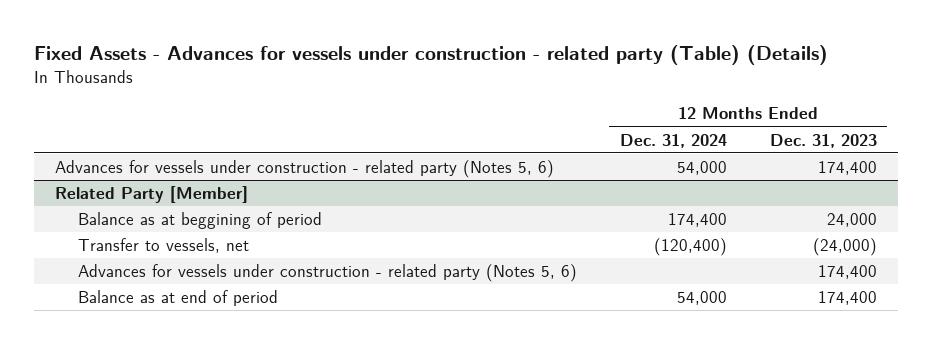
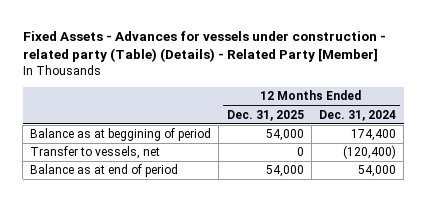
- Fixed Assets - Advances for vessels under construction - related party (Table) (Details)
+ Fixed Assets - Advances for vessels under construction - related party (Table) (Details) - Related Party [Member]
- | 12 Months Ended Dec. 31, 2024 | 12 Months Ended Dec. 31, 2023
+ | 12 Months Ended Dec. 31, 2025 | 12 Months Ended Dec. 31, 2024
- Advances for vessels under construction - related party (Notes 5, 6) | 54,000 | 174,400
- Related Party [Member]
- Advances for vessels under construction - related party (Notes 5, 6) | | 174,400

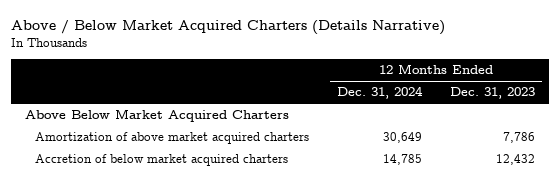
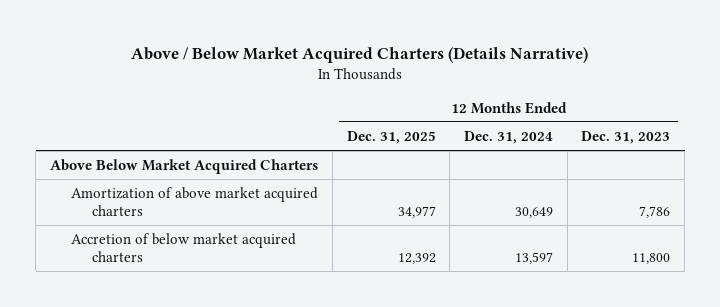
- | 12 Months Ended Dec. 31, 2024 | 12 Months Ended Dec. 31, 2023
+ | 12 Months Ended Dec. 31, 2025 | 12 Months Ended Dec. 31, 2024 | 12 Months Ended Dec. 31, 2023
- Accretion of below market acquired charters | 14,785 | 12,432
+ Accretion of below market acquired charters | 12,392 | 13,597 | 11,800

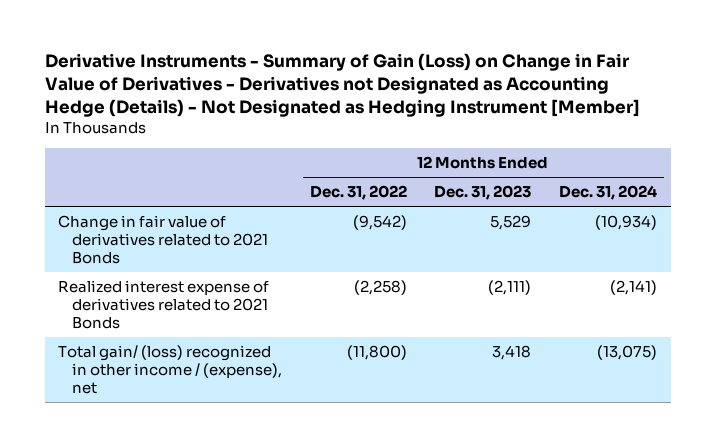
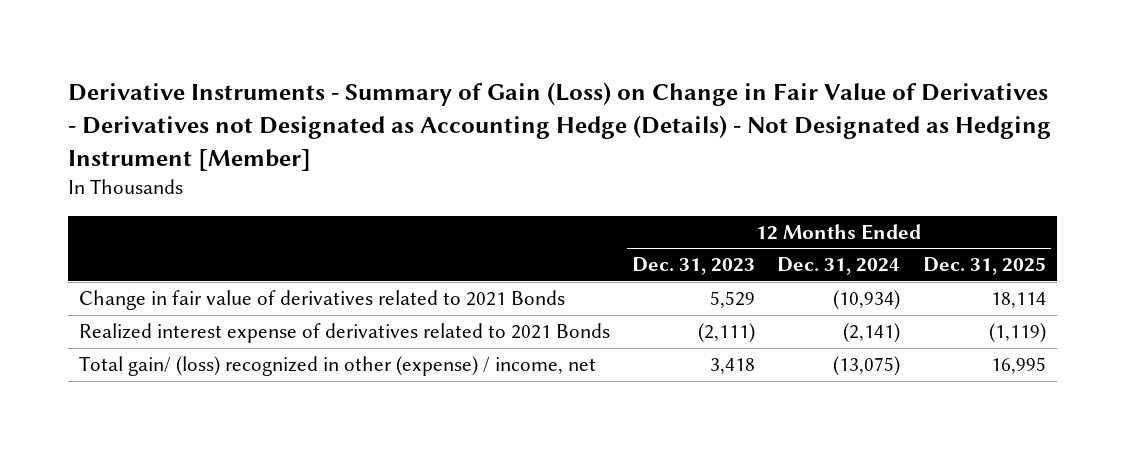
- | 12 Months Ended Dec. 31, 2022 | 12 Months Ended Dec. 31, 2023 | 12 Months Ended Dec. 31, 2024
+ | 12 Months Ended Dec. 31, 2023 | 12 Months Ended Dec. 31, 2024 | 12 Months Ended Dec. 31, 2025
- Total gain/ (loss) recognized in other income / (expense), net | (11,800) | 3,418 | (13,075)
+ Total gain/ (loss) recognized in other (expense) / income, net | 3,418 | (13,075) | 16,995

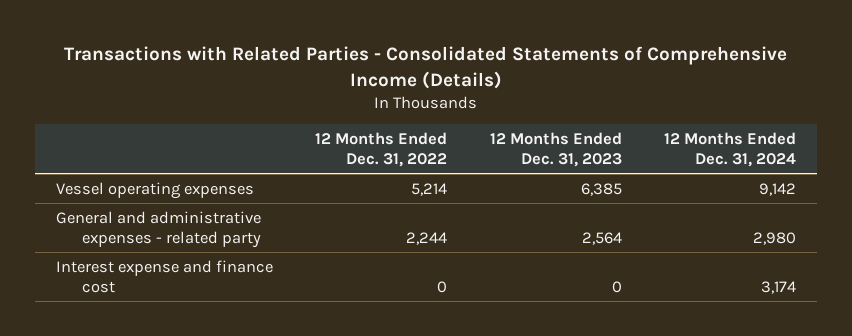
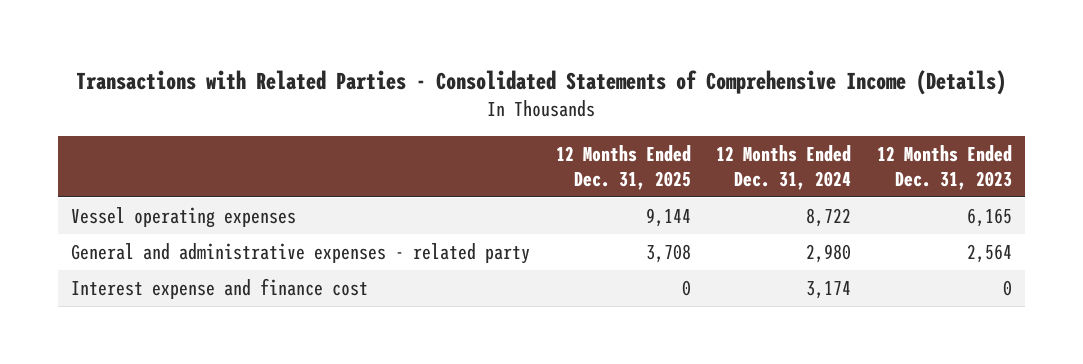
- | 12 Months Ended Dec. 31, 2022 | 12 Months Ended Dec. 31, 2023 | 12 Months Ended Dec. 31, 2024
+ | 12 Months Ended Dec. 31, 2025 | 12 Months Ended Dec. 31, 2024 | 12 Months Ended Dec. 31, 2023
- Vessel operating expenses | 5,214 | 6,385 | 9,142
+ Vessel operating expenses | 9,144 | 8,722 | 6,165

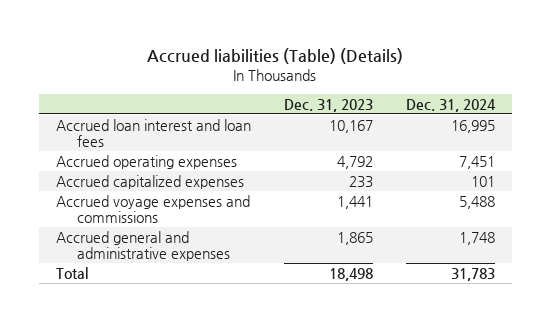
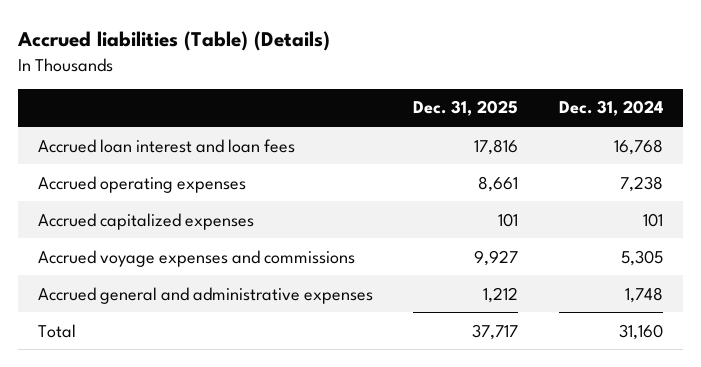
- | Dec. 31, 2023 | Dec. 31, 2024
+ | Dec. 31, 2025 | Dec. 31, 2024
- Accrued loan interest and loan fees | 10,167 | 16,995
- Accrued operating expenses | 4,792 | 7,451
+ Accrued loan interest and loan fees | 17,816 | 16,768
+ Accrued operating expenses | 8,661 | 7,238
- Accrued voyage expenses and commissions | 1,441 | 5,488
+ Accrued voyage expenses and commissions | 9,927 | 5,305
- Total | 18,498 | 31,783
+ Total | 37,717 | 31,160

